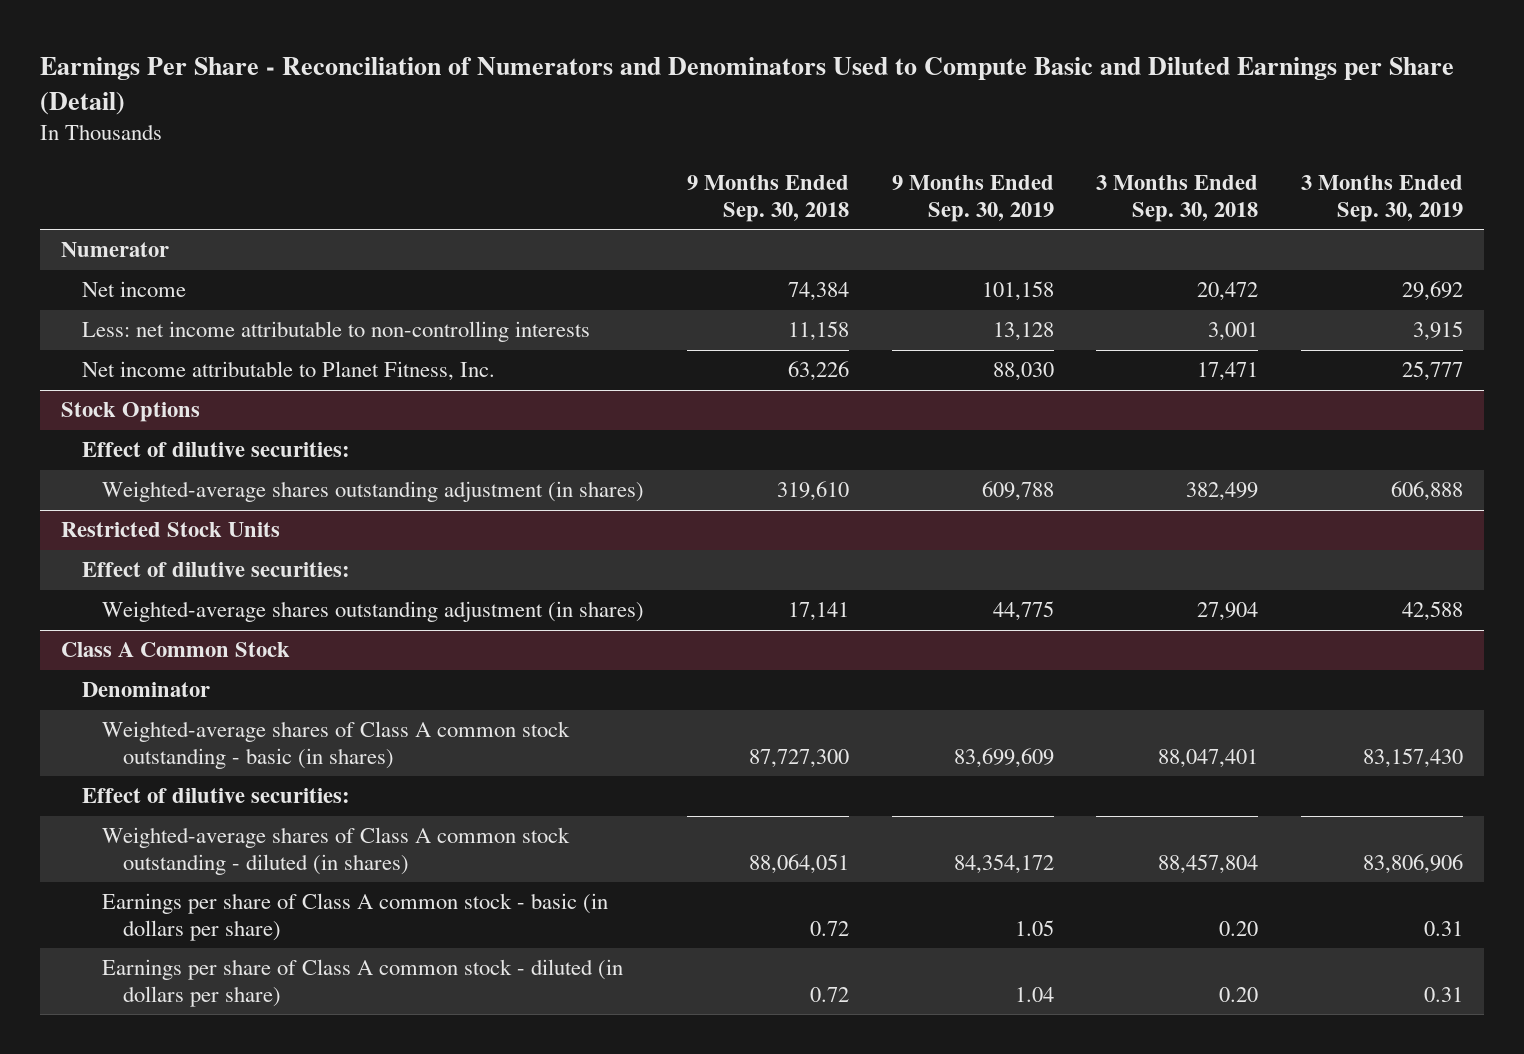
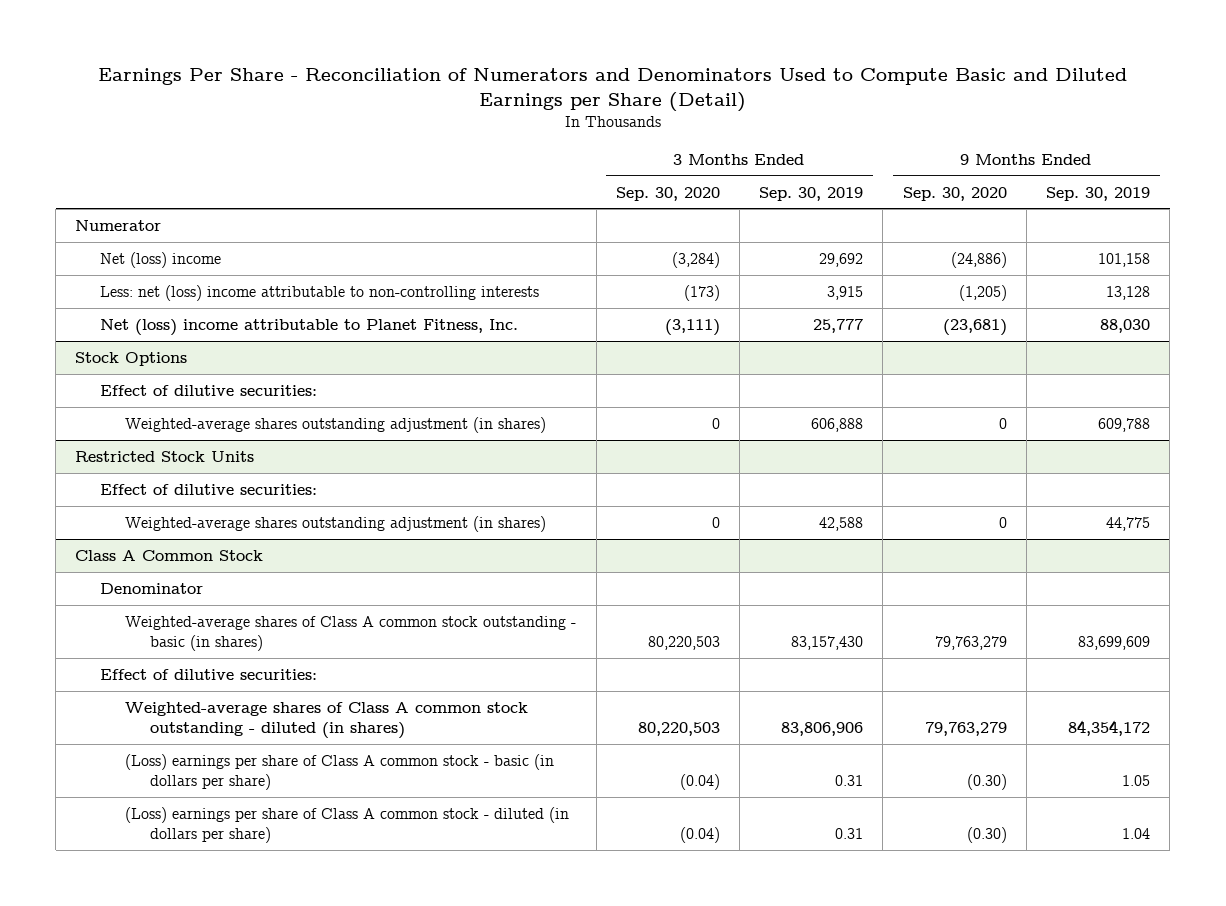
- | 9 Months Ended Sep. 30, 2018 | 9 Months Ended Sep. 30, 2019 | 3 Months Ended Sep. 30, 2018 | 3 Months Ended Sep. 30, 2019
+ | 3 Months Ended Sep. 30, 2020 | 3 Months Ended Sep. 30, 2019 | 9 Months Ended Sep. 30, 2020 | 9 Months Ended Sep. 30, 2019
- Net income | 74,384 | 101,158 | 20,472 | 29,692
- Less: net income attributable to non-controlling interests | 11,158 | 13,128 | 3,001 | 3,915
- Net income attributable to Planet Fitness, Inc. | 63,226 | 88,030 | 17,471 | 25,777
+ Net (loss) income | (3,284) | 29,692 | (24,886) | 101,158
+ Less: net (loss) income attributable to non-controlling interests | (173) | 3,915 | (1,205) | 13,128
+ Net (loss) income attributable to Planet Fitness, Inc. | (3,111) | 25,777 | (23,681) | 88,030
@ Class A Common Stock
- Earnings per share of Class A common stock - basic (in dollars per share) | 0.72 | 1.05 | 0.20 | 0.31
- Earnings per share of Class A common stock - diluted (in dollars per share) | 0.72 | 1.04 | 0.20 | 0.31
+ (Loss) earnings per share of Class A common stock - basic (in dollars per share) | (0.04) | 0.31 | (0.30) | 1.05
+ (Loss) earnings per share of Class A common stock - diluted (in dollars per share) | (0.04) | 0.31 | (0.30) | 1.04

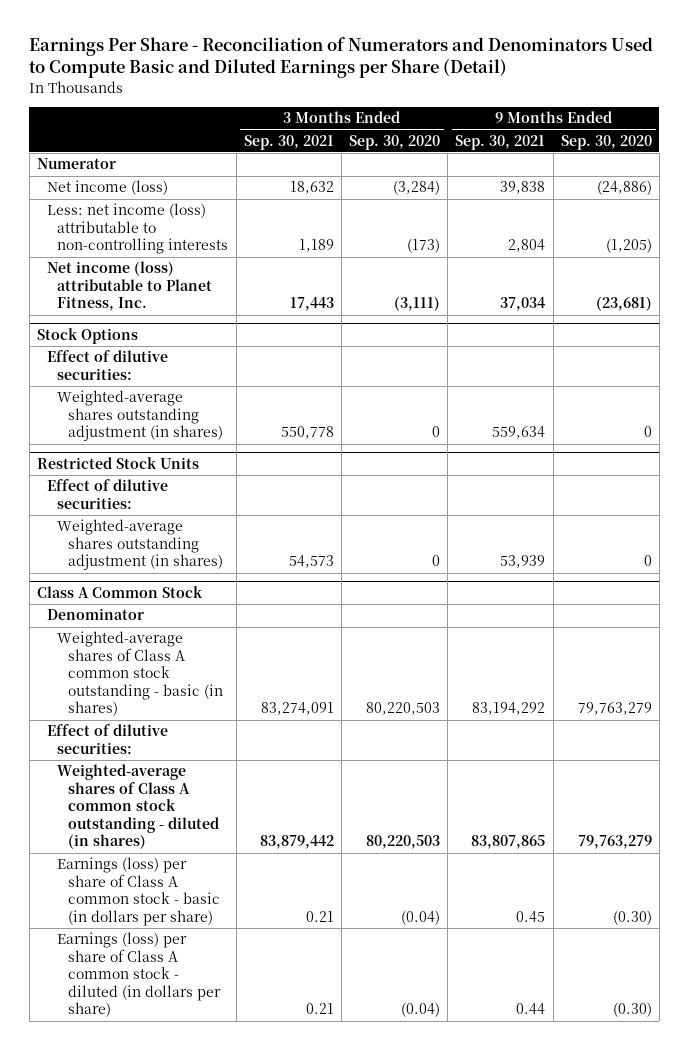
- | 3 Months Ended Sep. 30, 2020 | 3 Months Ended Sep. 30, 2019 | 9 Months Ended Sep. 30, 2020 | 9 Months Ended Sep. 30, 2019
+ | 3 Months Ended Sep. 30, 2021 | 3 Months Ended Sep. 30, 2020 | 9 Months Ended Sep. 30, 2021 | 9 Months Ended Sep. 30, 2020
- Net (loss) income | (3,284) | 29,692 | (24,886) | 101,158
- Less: net (loss) income attributable to non-controlling interests | (173) | 3,915 | (1,205) | 13,128
- Net (loss) income attributable to Planet Fitness, Inc. | (3,111) | 25,777 | (23,681) | 88,030
+ Net income (loss) | 18,632 | (3,284) | 39,838 | (24,886)
+ Less: net income (loss) attributable to non-controlling interests | 1,189 | (173) | 2,804 | (1,205)
+ Net income (loss) attributable to Planet Fitness, Inc. | 17,443 | (3,111) | 37,034 | (23,681)
@ Class A Common Stock
- (Loss) earnings per share of Class A common stock - basic (in dollars per share) | (0.04) | 0.31 | (0.30) | 1.05
- (Loss) earnings per share of Class A common stock - diluted (in dollars per share) | (0.04) | 0.31 | (0.30) | 1.04
+ Earnings (loss) per share of Class A common stock - basic (in dollars per share) | 0.21 | (0.04) | 0.45 | (0.30)
+ Earnings (loss) per share of Class A common stock - diluted (in dollars per share) | 0.21 | (0.04) | 0.44 | (0.30)

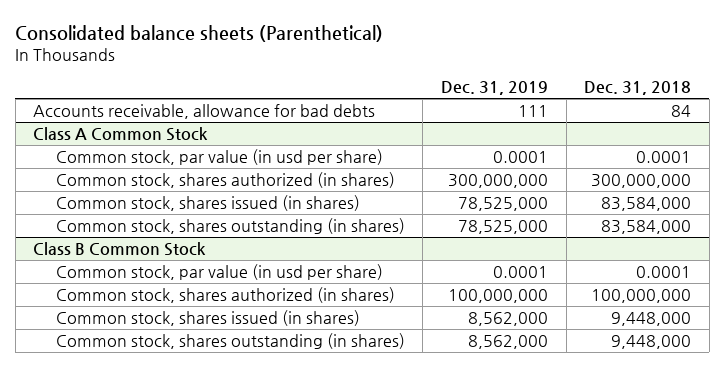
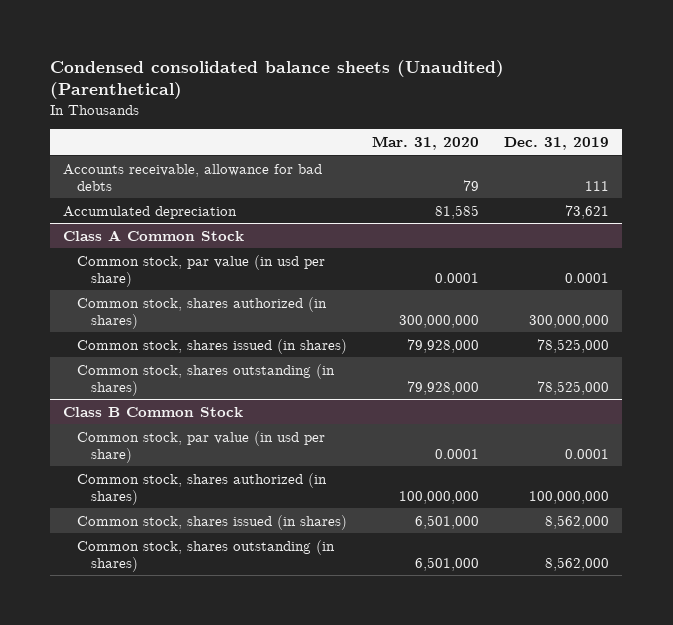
- Consolidated balance sheets (Parenthetical)
+ Condensed consolidated balance sheets (Unaudited) (Parenthetical)
- | Dec. 31, 2019 | Dec. 31, 2018
+ | Mar. 31, 2020 | Dec. 31, 2019
+ Accumulated depreciation | 81,585 | 73,621

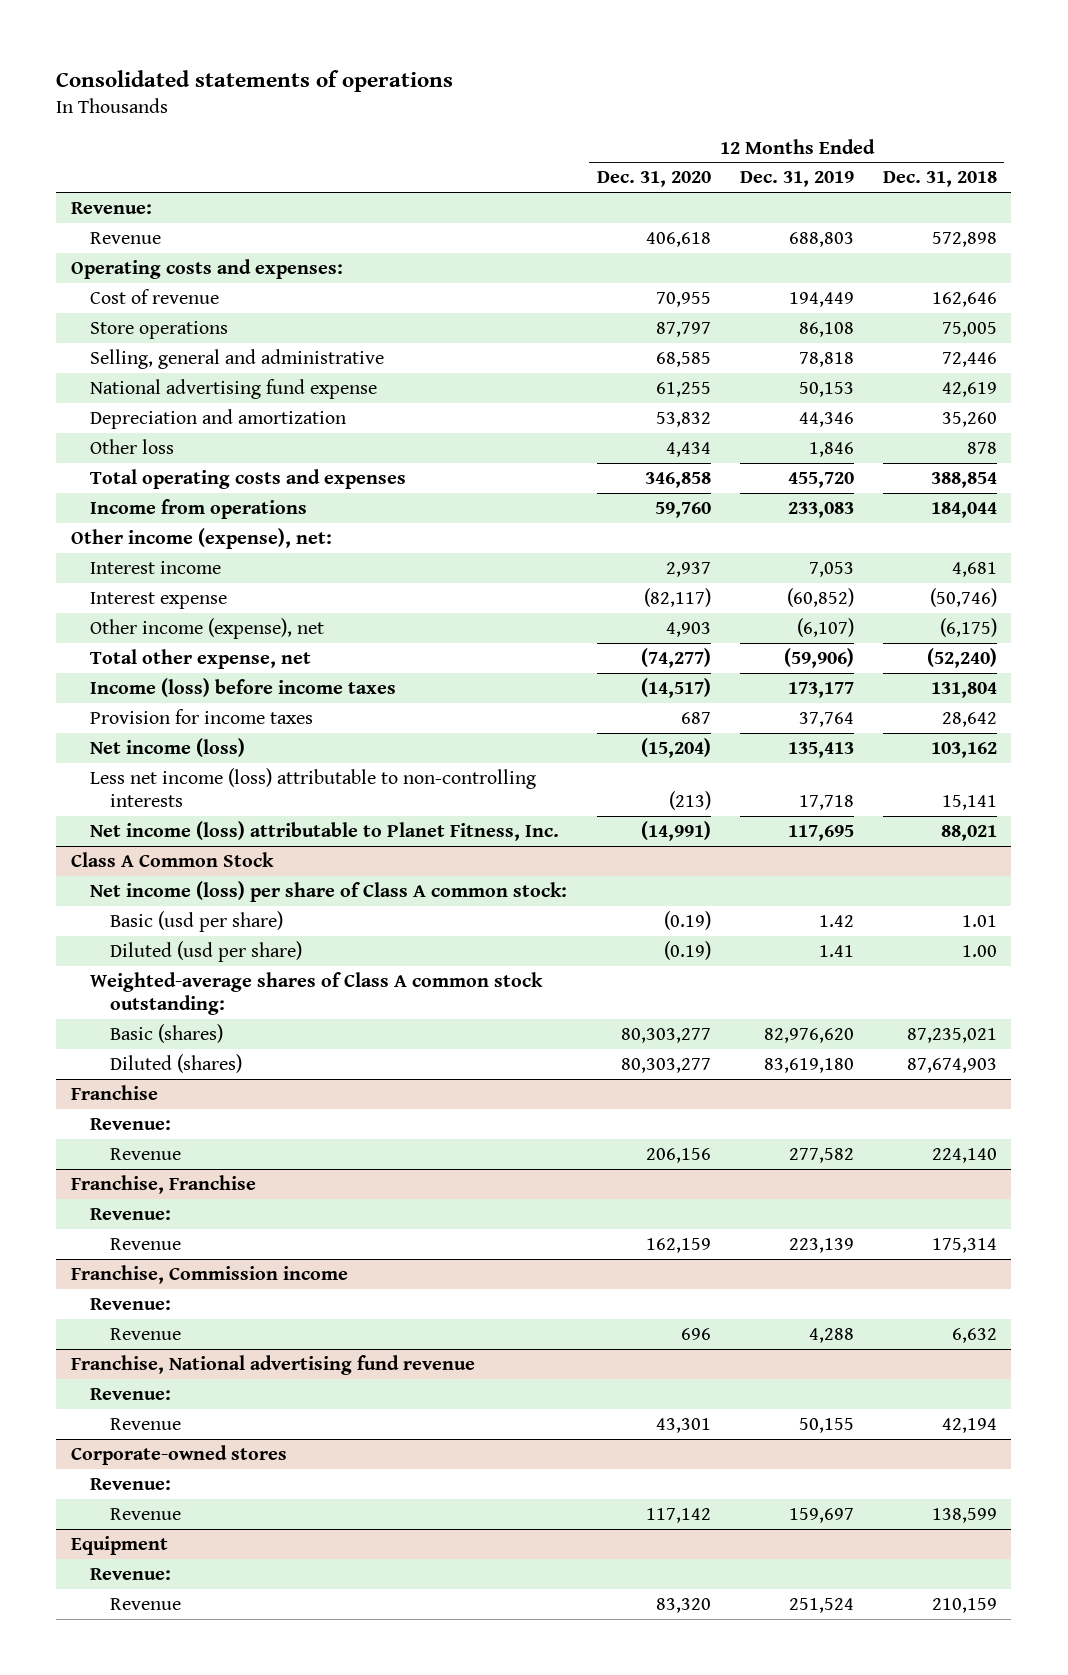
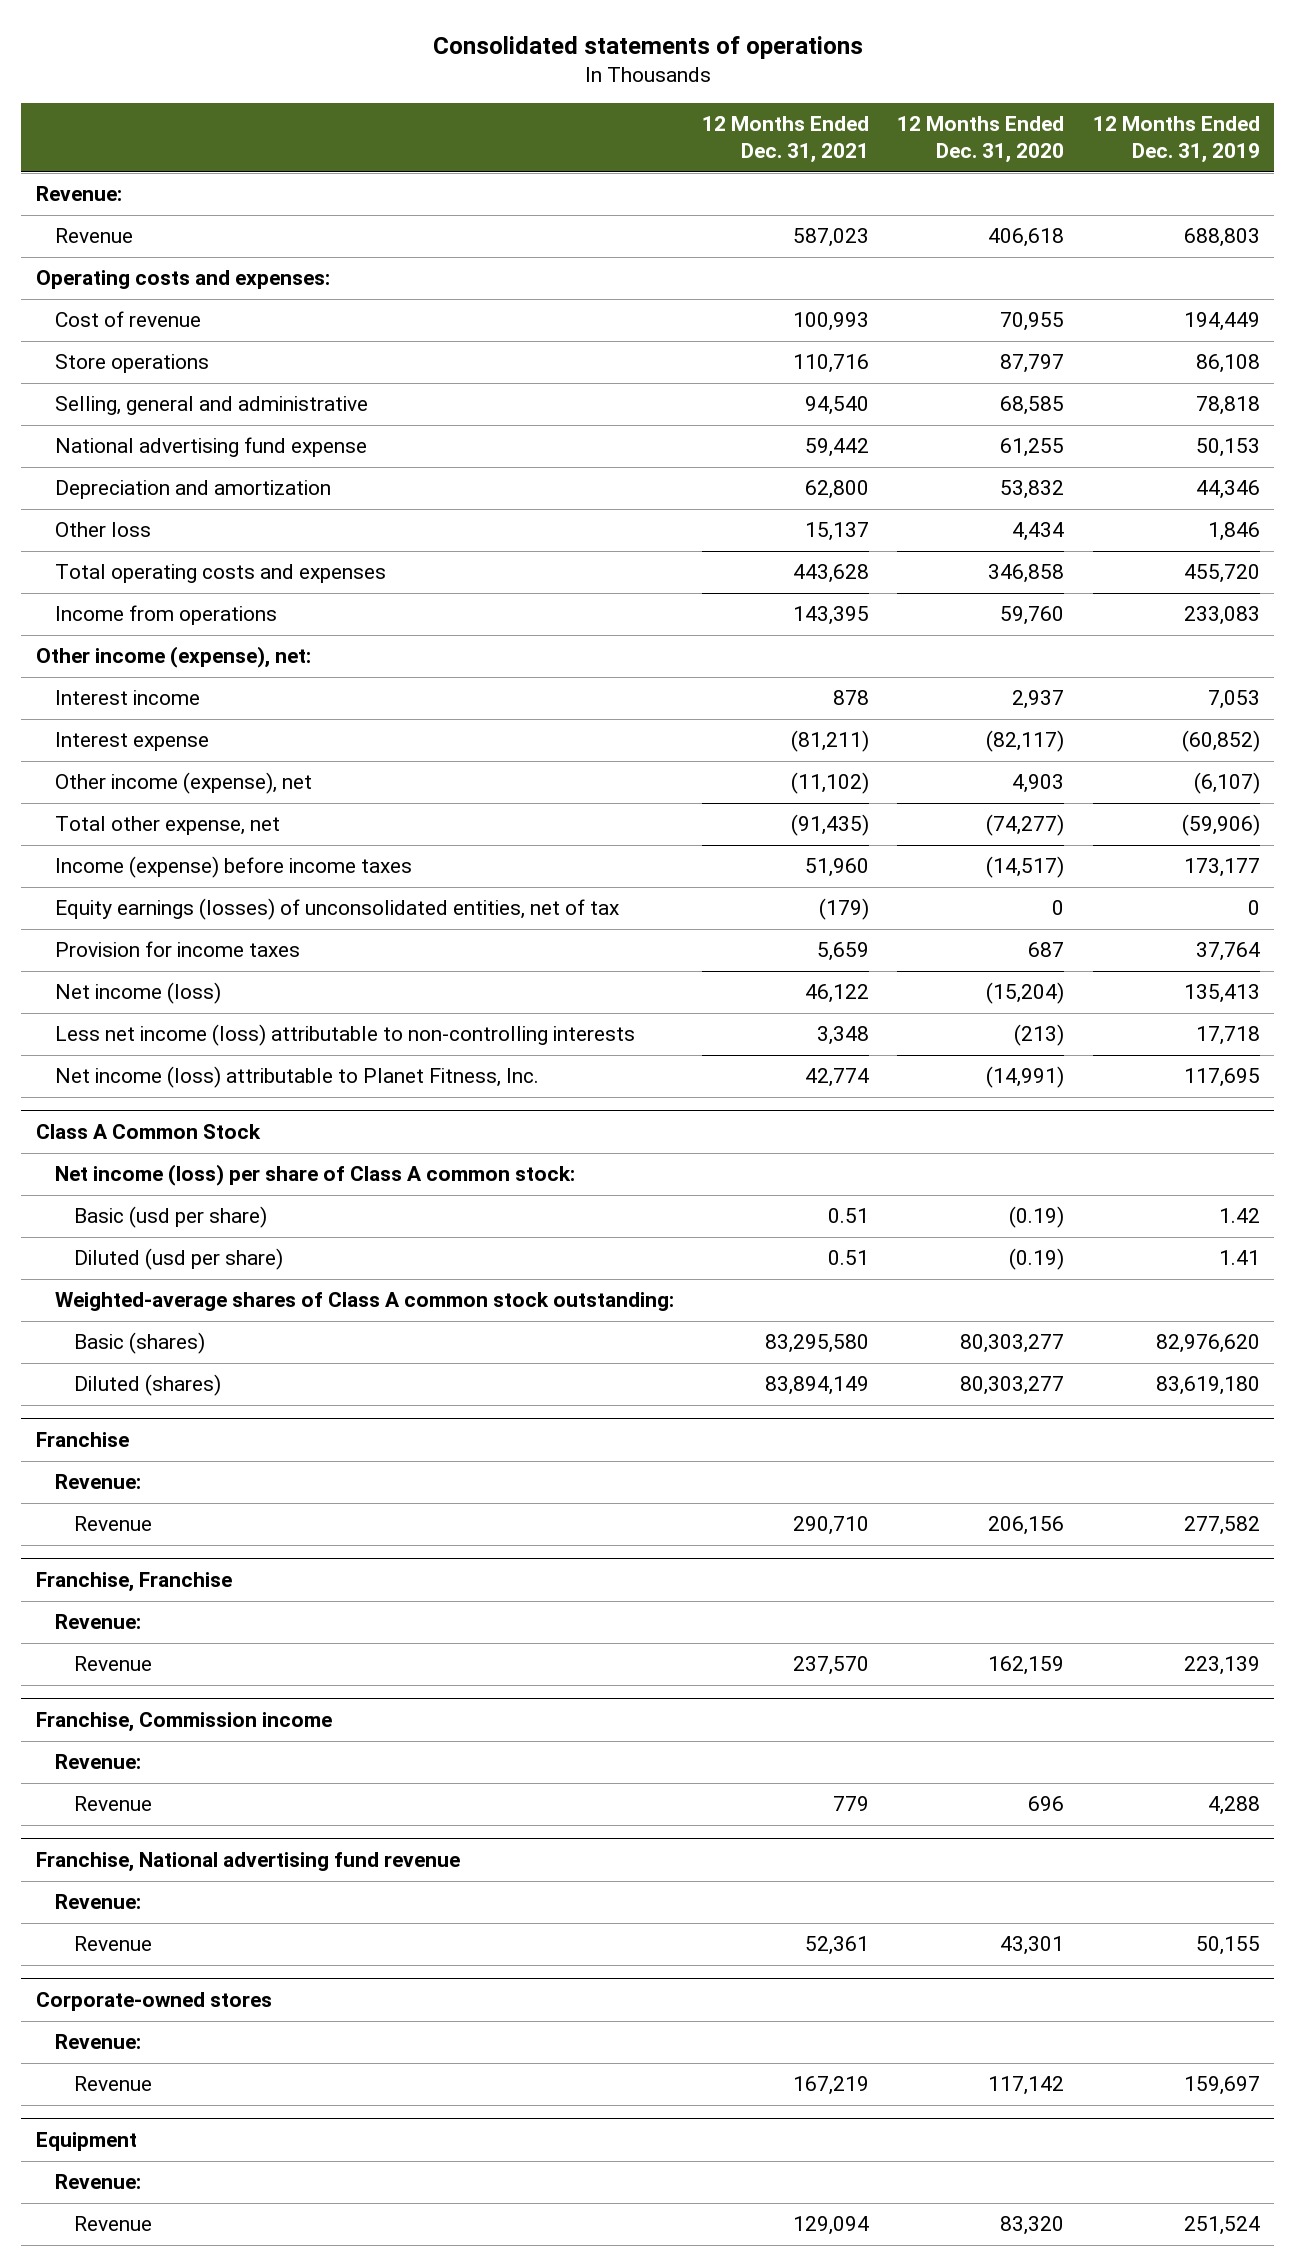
- | 12 Months Ended Dec. 31, 2020 | 12 Months Ended Dec. 31, 2019 | 12 Months Ended Dec. 31, 2018
+ | 12 Months Ended Dec. 31, 2021 | 12 Months Ended Dec. 31, 2020 | 12 Months Ended Dec. 31, 2019
- Income (loss) before income taxes | (14,517) | 173,177 | 131,804
+ Income (expense) before income taxes | 51,960 | (14,517) | 173,177
+ Equity earnings (losses) of unconsolidated entities, net of tax | (179) | 0 | 0

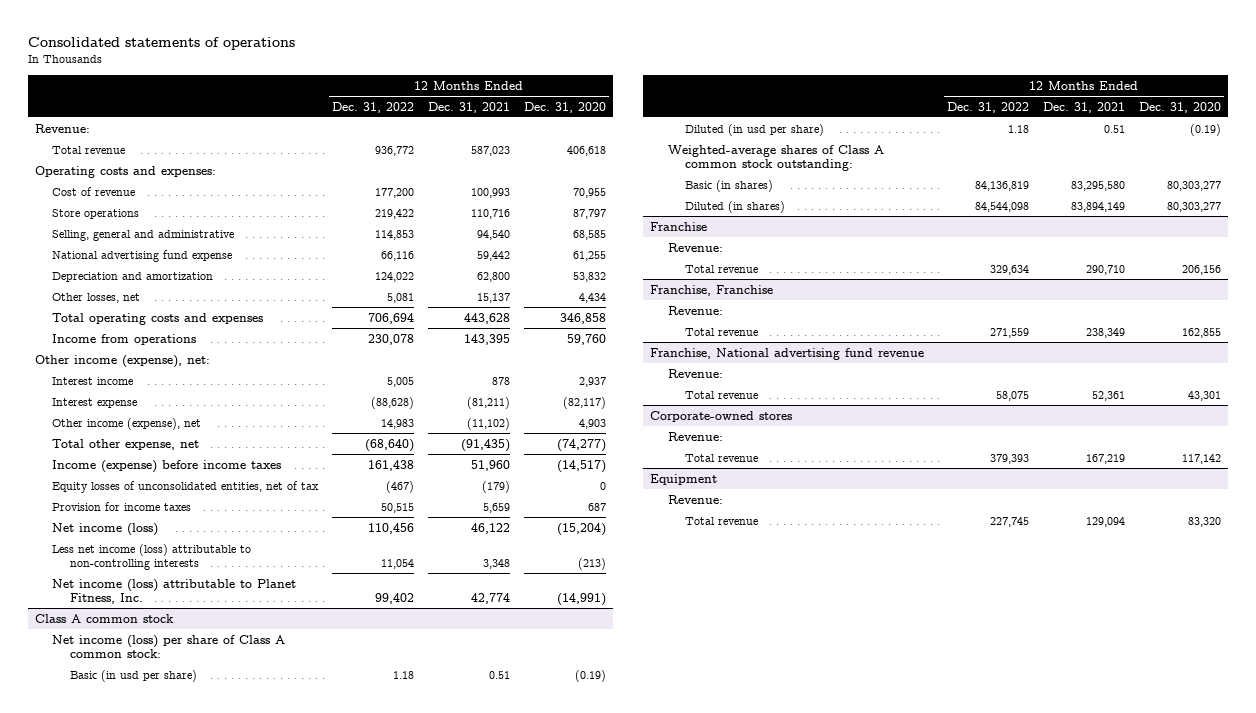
- | 12 Months Ended Dec. 31, 2021 | 12 Months Ended Dec. 31, 2020 | 12 Months Ended Dec. 31, 2019
+ | 12 Months Ended Dec. 31, 2022 | 12 Months Ended Dec. 31, 2021 | 12 Months Ended Dec. 31, 2020
- Revenue | 587,023 | 406,618 | 688,803
+ Total revenue | 936,772 | 587,023 | 406,618
- Other loss | 15,137 | 4,434 | 1,846
+ Other losses, net | 5,081 | 15,137 | 4,434
- Equity earnings (losses) of unconsolidated entities, net of tax | (179) | 0 | 0
+ Equity losses of unconsolidated entities, net of tax | (467) | (179) | 0
- Class A Common Stock
+ Class A common stock
- Basic (usd per share) | 0.51 | (0.19) | 1.42
- Diluted (usd per share) | 0.51 | (0.19) | 1.41
+ Basic (in usd per share) | 1.18 | 0.51 | (0.19)
+ Diluted (in usd per share) | 1.18 | 0.51 | (0.19)
- Basic (shares) | 83,295,580 | 80,303,277 | 82,976,620
- Diluted (shares) | 83,894,149 | 80,303,277 | 83,619,180
+ Basic (in shares) | 84,136,819 | 83,295,580 | 80,303,277
+ Diluted (in shares) | 84,544,098 | 83,894,149 | 80,303,277
@ Franchise
- Revenue | 290,710 | 206,156 | 277,582
+ Total revenue | 329,634 | 290,710 | 206,156
@ Franchise, Franchise
- Revenue | 237,570 | 162,159 | 223,139
- Franchise, Commission income
- Revenue:
- Revenue | 779 | 696 | 4,288
@ Franchise, Franchise
+ Total revenue | 271,559 | 238,349 | 162,855
@ Franchise, National advertising fund revenue
- Revenue | 52,361 | 43,301 | 50,155
+ Total revenue | 58,075 | 52,361 | 43,301
@ Corporate-owned stores
- Revenue | 167,219 | 117,142 | 159,697
+ Total revenue | 379,393 | 167,219 | 117,142
@ Equipment
- Revenue | 129,094 | 83,320 | 251,524
+ Total revenue | 227,745 | 129,094 | 83,320

